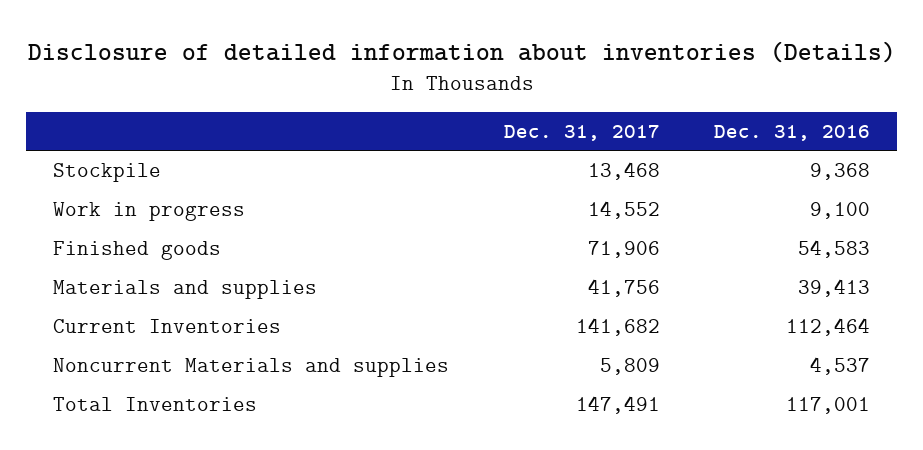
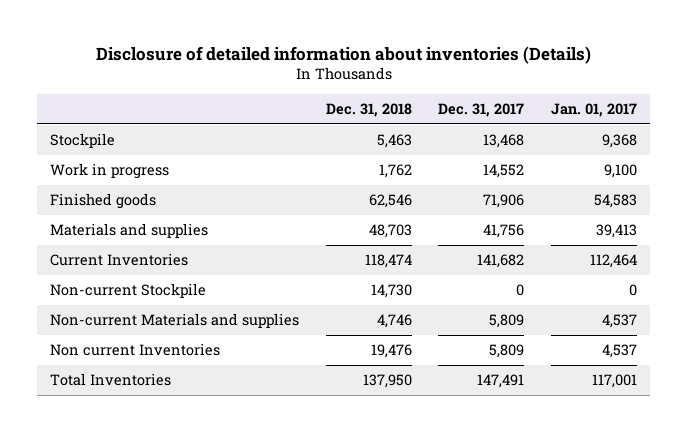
- | Dec. 31, 2017 | Dec. 31, 2016
+ | Dec. 31, 2018 | Dec. 31, 2017 | Jan. 01, 2017
- Noncurrent Materials and supplies | 5,809 | 4,537
+ Non-current Stockpile | 14,730 | 0 | 0
+ Non-current Materials and supplies | 4,746 | 5,809 | 4,537
+ Non current Inventories | 19,476 | 5,809 | 4,537

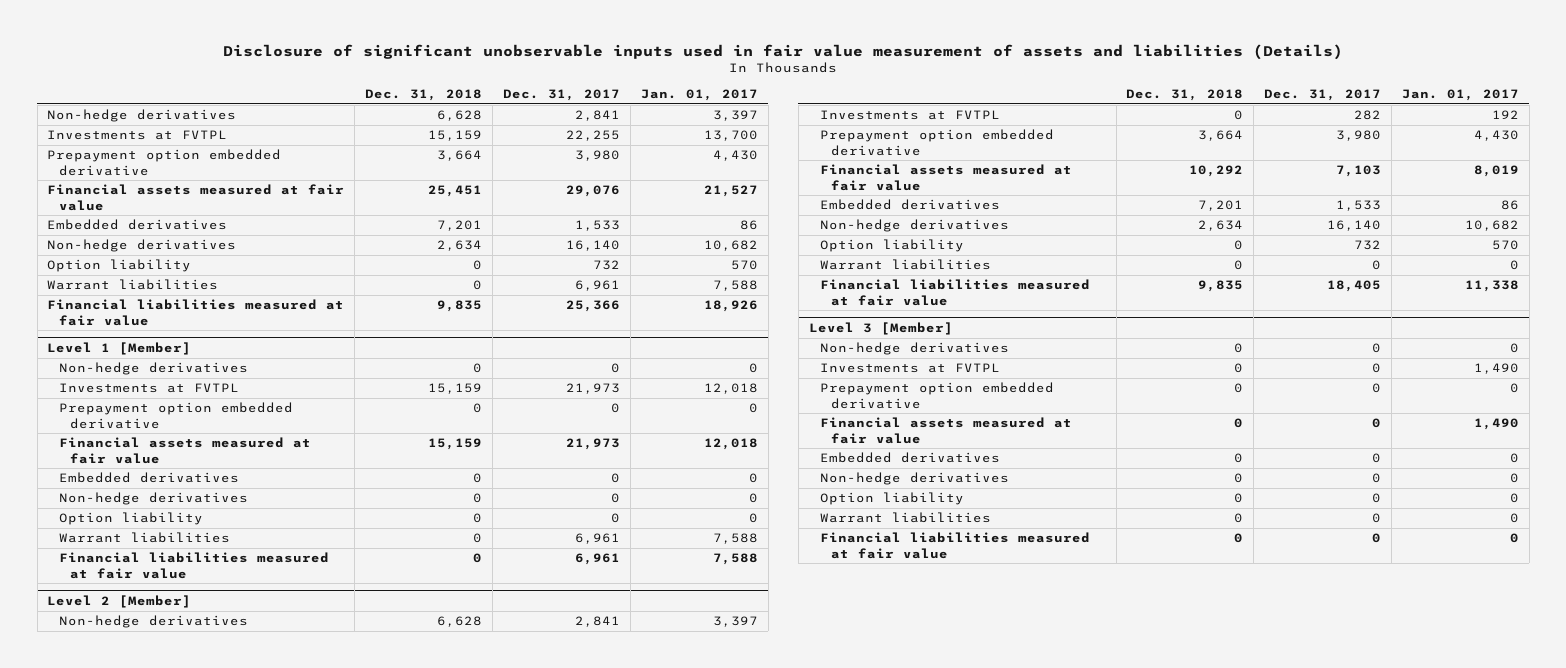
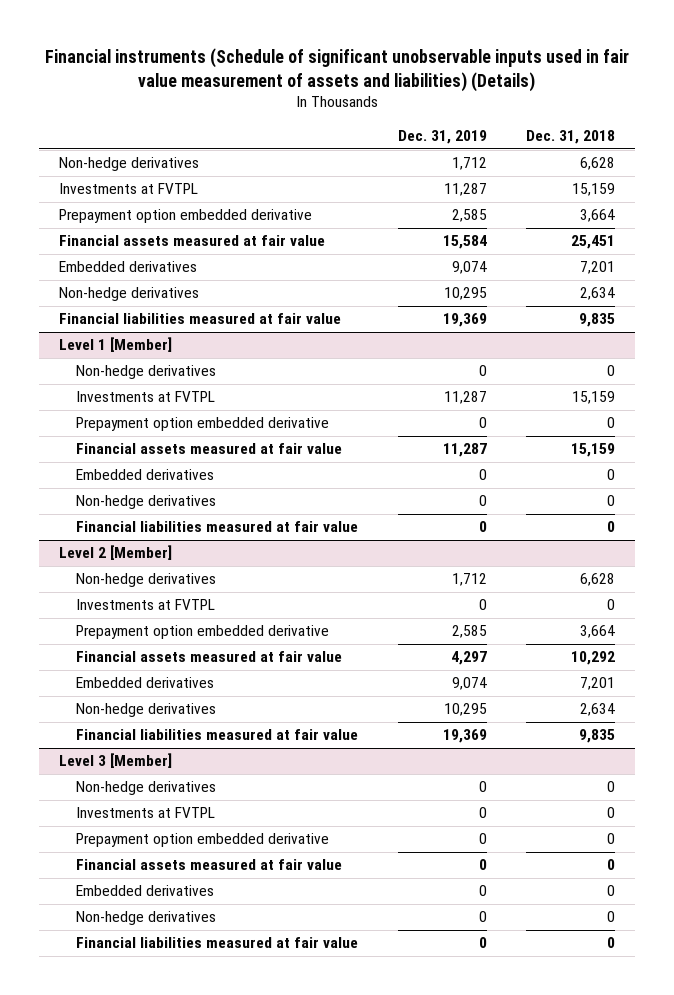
- Disclosure of significant unobservable inputs used in fair value measurement of assets and liabilities (Details)
+ Financial instruments (Schedule of significant unobservable inputs used in fair value measurement of assets and liabilities) (Details)
- | Dec. 31, 2018 | Dec. 31, 2017 | Jan. 01, 2017
+ | Dec. 31, 2019 | Dec. 31, 2018
- Option liability | 0 | 732 | 570
- Warrant liabilities | 0 | 6,961 | 7,588
@ Level 1 [Member]
- Option liability | 0 | 0 | 0
- Warrant liabilities | 0 | 6,961 | 7,588
@ Level 2 [Member]
- Option liability | 0 | 732 | 570
- Warrant liabilities | 0 | 0 | 0
@ Level 3 [Member]
- Option liability | 0 | 0 | 0
- Warrant liabilities | 0 | 0 | 0

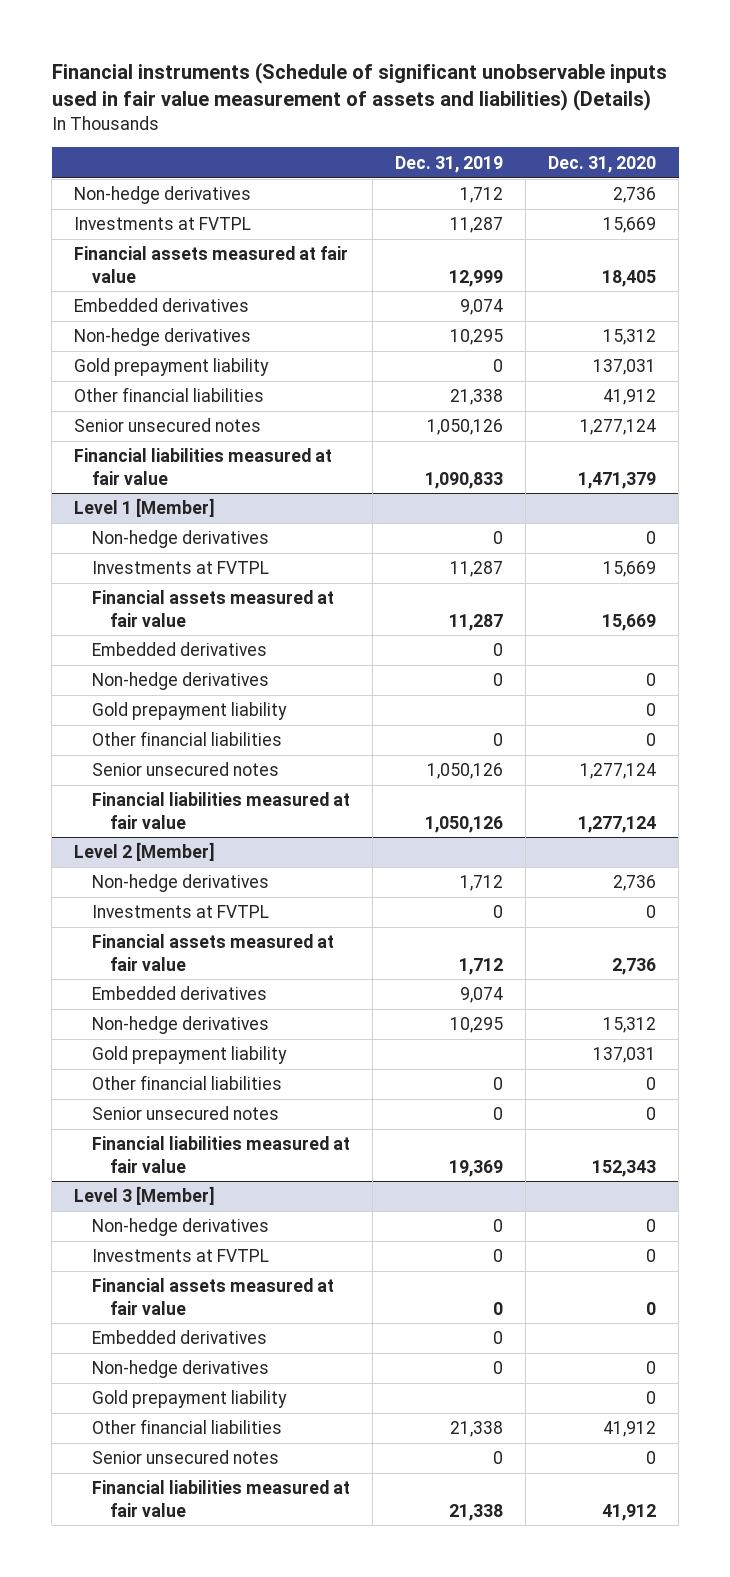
- | Dec. 31, 2019 | Dec. 31, 2018
+ | Dec. 31, 2019 | Dec. 31, 2020
- Prepayment option embedded derivative | 2,585 | 3,664
- Financial assets measured at fair value | 15,584 | 25,451
+ Financial assets measured at fair value | 12,999 | 18,405
- Financial liabilities measured at fair value | 19,369 | 9,835
+ Gold prepayment liability | 0 | 137,031
+ Other financial liabilities | 21,338 | 41,912
+ Senior unsecured notes | 1,050,126 | 1,277,124
+ Financial liabilities measured at fair value | 1,090,833 | 1,471,379
@ Level 1 [Member]
- Prepayment option embedded derivative | 0 | 0
- Financial liabilities measured at fair value | 0 | 0
+ Gold prepayment liability | | 0
+ Other financial liabilities | 0 | 0
+ Senior unsecured notes | 1,050,126 | 1,277,124
+ Financial liabilities measured at fair value | 1,050,126 | 1,277,124
@ Level 2 [Member]
- Prepayment option embedded derivative | 2,585 | 3,664
- Financial assets measured at fair value | 4,297 | 10,292
+ Financial assets measured at fair value | 1,712 | 2,736
+ Gold prepayment liability | | 137,031
+ Other financial liabilities | 0 | 0
+ Senior unsecured notes | 0 | 0
@ Level 3 [Member]
- Prepayment option embedded derivative | 0 | 0
- Financial liabilities measured at fair value | 0 | 0
+ Gold prepayment liability | | 0
+ Other financial liabilities | 21,338 | 41,912
+ Senior unsecured notes | 0 | 0
+ Financial liabilities measured at fair value | 21,338 | 41,912

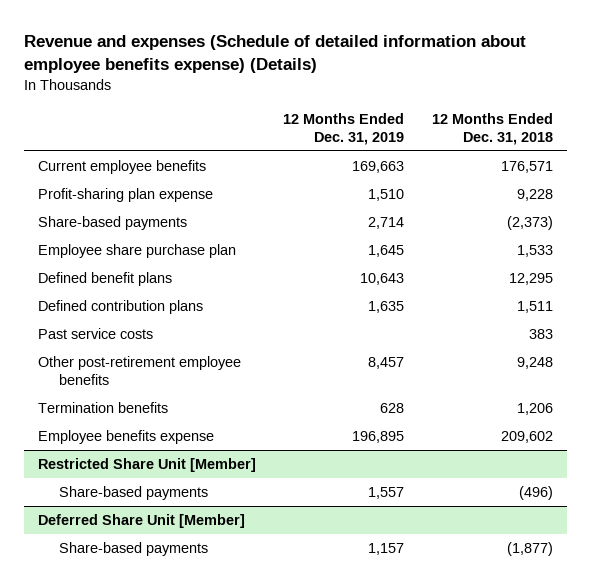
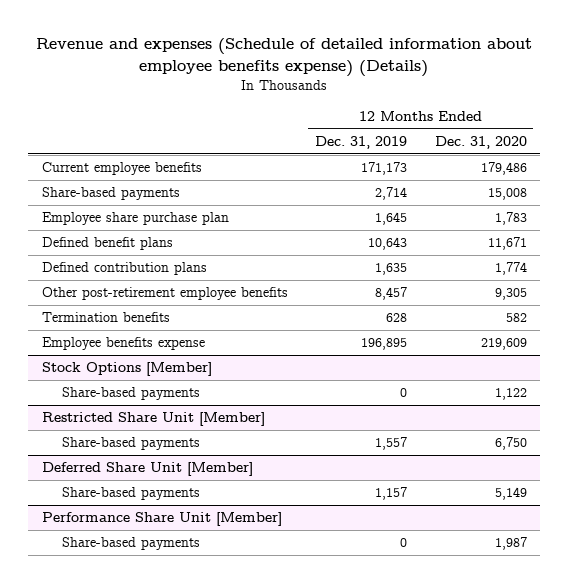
- | 12 Months Ended Dec. 31, 2019 | 12 Months Ended Dec. 31, 2018
+ | 12 Months Ended Dec. 31, 2019 | 12 Months Ended Dec. 31, 2020
- Current employee benefits | 169,663 | 176,571
- Profit-sharing plan expense | 1,510 | 9,228
+ Current employee benefits | 171,173 | 179,486
- Past service costs | | 383
+ Stock Options [Member]
+ Share-based payments | 0 | 1,122
+ Performance Share Unit [Member]
+ Share-based payments | 0 | 1,987

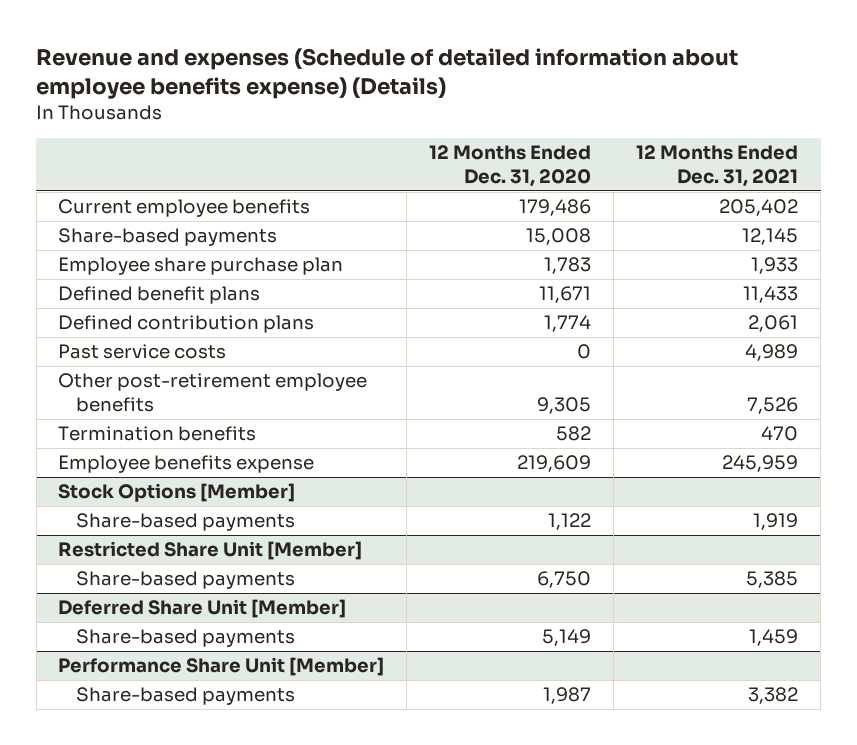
- | 12 Months Ended Dec. 31, 2019 | 12 Months Ended Dec. 31, 2020
+ | 12 Months Ended Dec. 31, 2020 | 12 Months Ended Dec. 31, 2021
+ Past service costs | 0 | 4,989

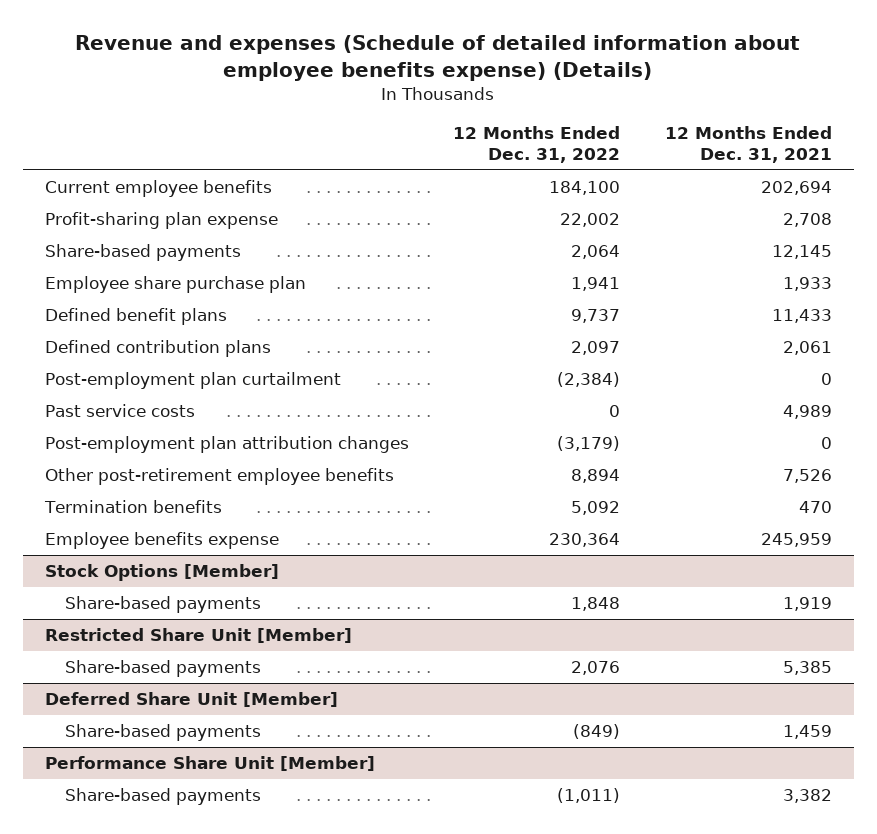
- | 12 Months Ended Dec. 31, 2020 | 12 Months Ended Dec. 31, 2021
+ | 12 Months Ended Dec. 31, 2022 | 12 Months Ended Dec. 31, 2021
- Current employee benefits | 179,486 | 205,402
+ Current employee benefits | 184,100 | 202,694
+ Profit-sharing plan expense | 22,002 | 2,708
+ Post-employment plan curtailment | (2,384) | 0
+ Post-employment plan attribution changes | (3,179) | 0

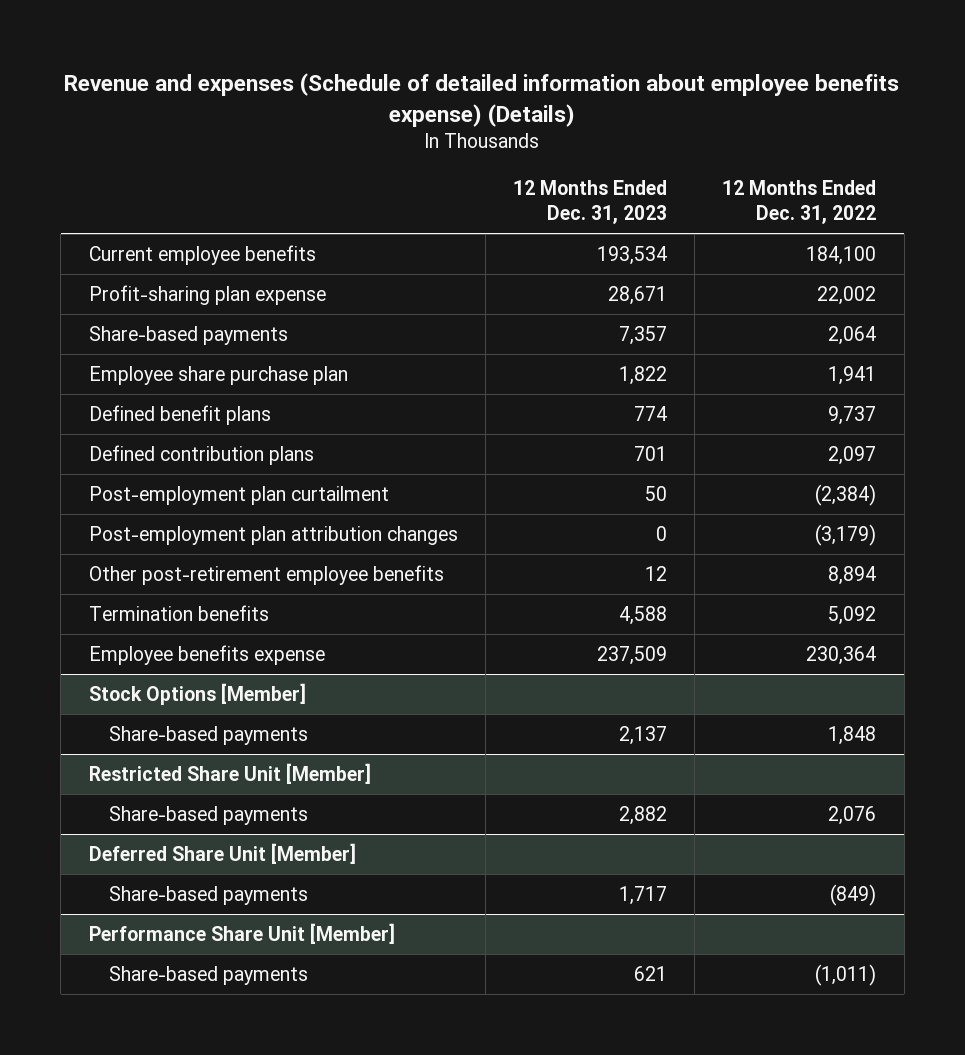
- | 12 Months Ended Dec. 31, 2022 | 12 Months Ended Dec. 31, 2021
+ | 12 Months Ended Dec. 31, 2023 | 12 Months Ended Dec. 31, 2022
- Past service costs | 0 | 4,989

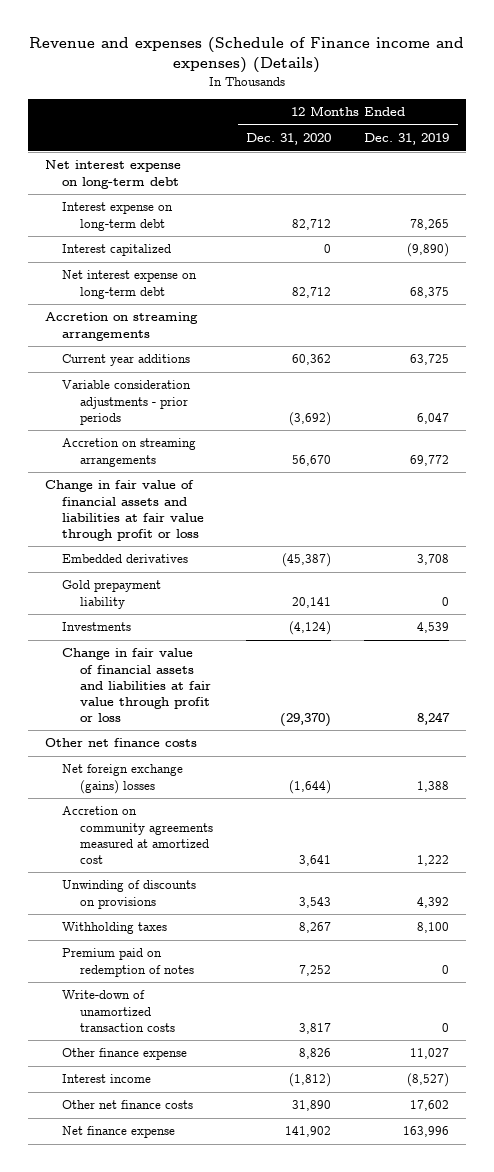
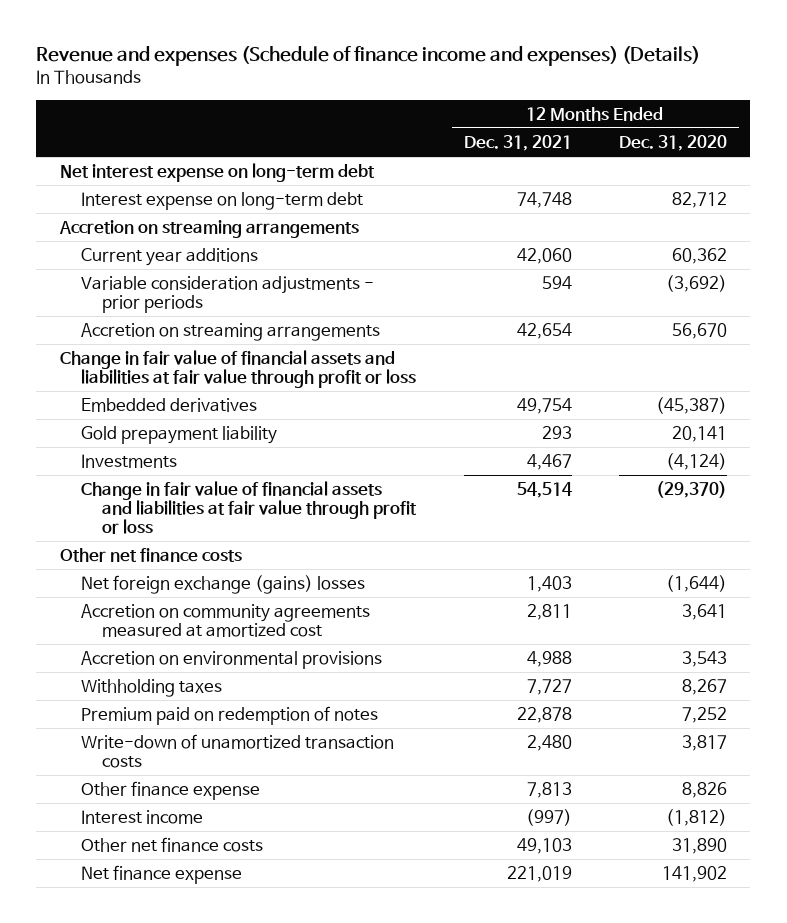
- Revenue and expenses (Schedule of Finance income and expenses) (Details)
+ Revenue and expenses (Schedule of finance income and expenses) (Details)
- | 12 Months Ended Dec. 31, 2020 | 12 Months Ended Dec. 31, 2019
+ | 12 Months Ended Dec. 31, 2021 | 12 Months Ended Dec. 31, 2020
- Interest capitalized | 0 | (9,890)
- Net interest expense on long-term debt | 82,712 | 68,375
- Unwinding of discounts on provisions | 3,543 | 4,392
+ Accretion on environmental provisions | 4,988 | 3,543

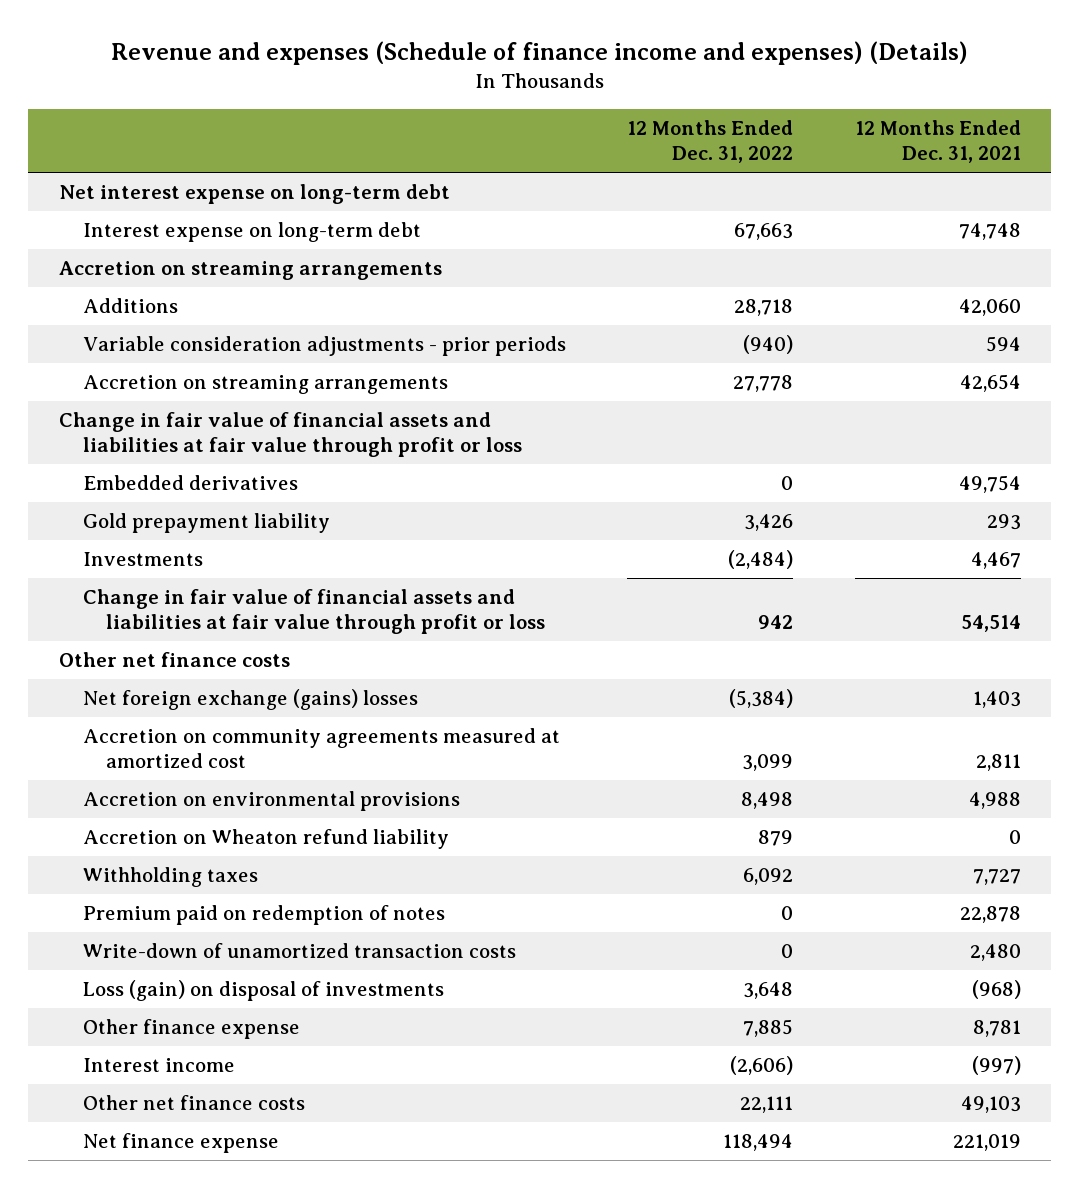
- | 12 Months Ended Dec. 31, 2021 | 12 Months Ended Dec. 31, 2020
+ | 12 Months Ended Dec. 31, 2022 | 12 Months Ended Dec. 31, 2021
- Current year additions | 42,060 | 60,362
+ Additions | 28,718 | 42,060
+ Accretion on Wheaton refund liability | 879 | 0
- Other finance expense | 7,813 | 8,826
+ Loss (gain) on disposal of investments | 3,648 | (968)
+ Other finance expense | 7,885 | 8,781

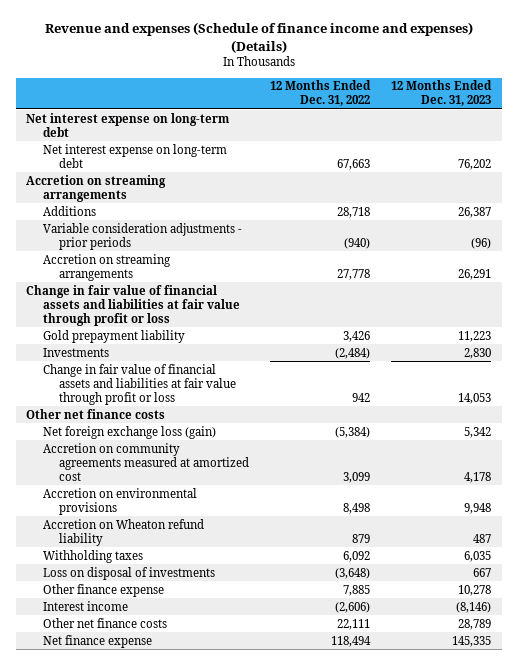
- | 12 Months Ended Dec. 31, 2022 | 12 Months Ended Dec. 31, 2021
+ | 12 Months Ended Dec. 31, 2022 | 12 Months Ended Dec. 31, 2023
- Interest expense on long-term debt | 67,663 | 74,748
+ Net interest expense on long-term debt | 67,663 | 76,202
- Embedded derivatives | 0 | 49,754
- Net foreign exchange (gains) losses | (5,384) | 1,403
+ Net foreign exchange loss (gain) | (5,384) | 5,342
- Premium paid on redemption of notes | 0 | 22,878
- Write-down of unamortized transaction costs | 0 | 2,480
- Loss (gain) on disposal of investments | 3,648 | (968)
+ Loss on disposal of investments | (3,648) | 667

